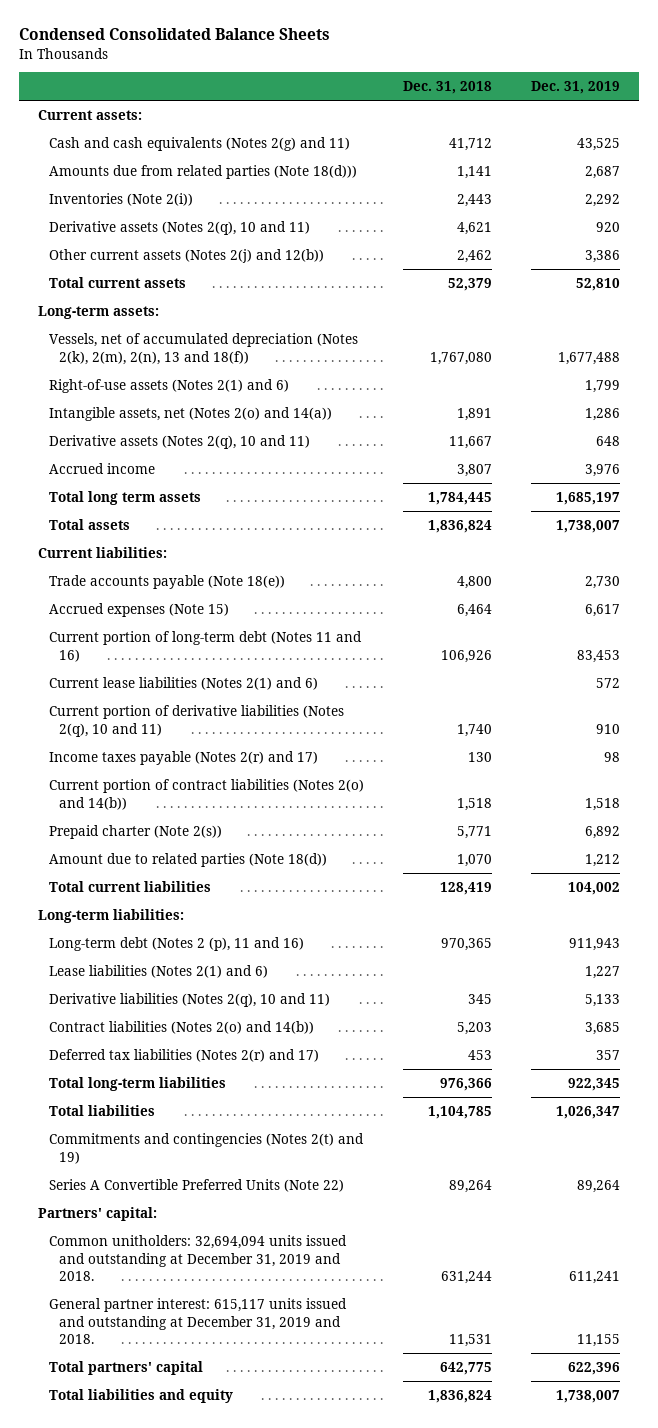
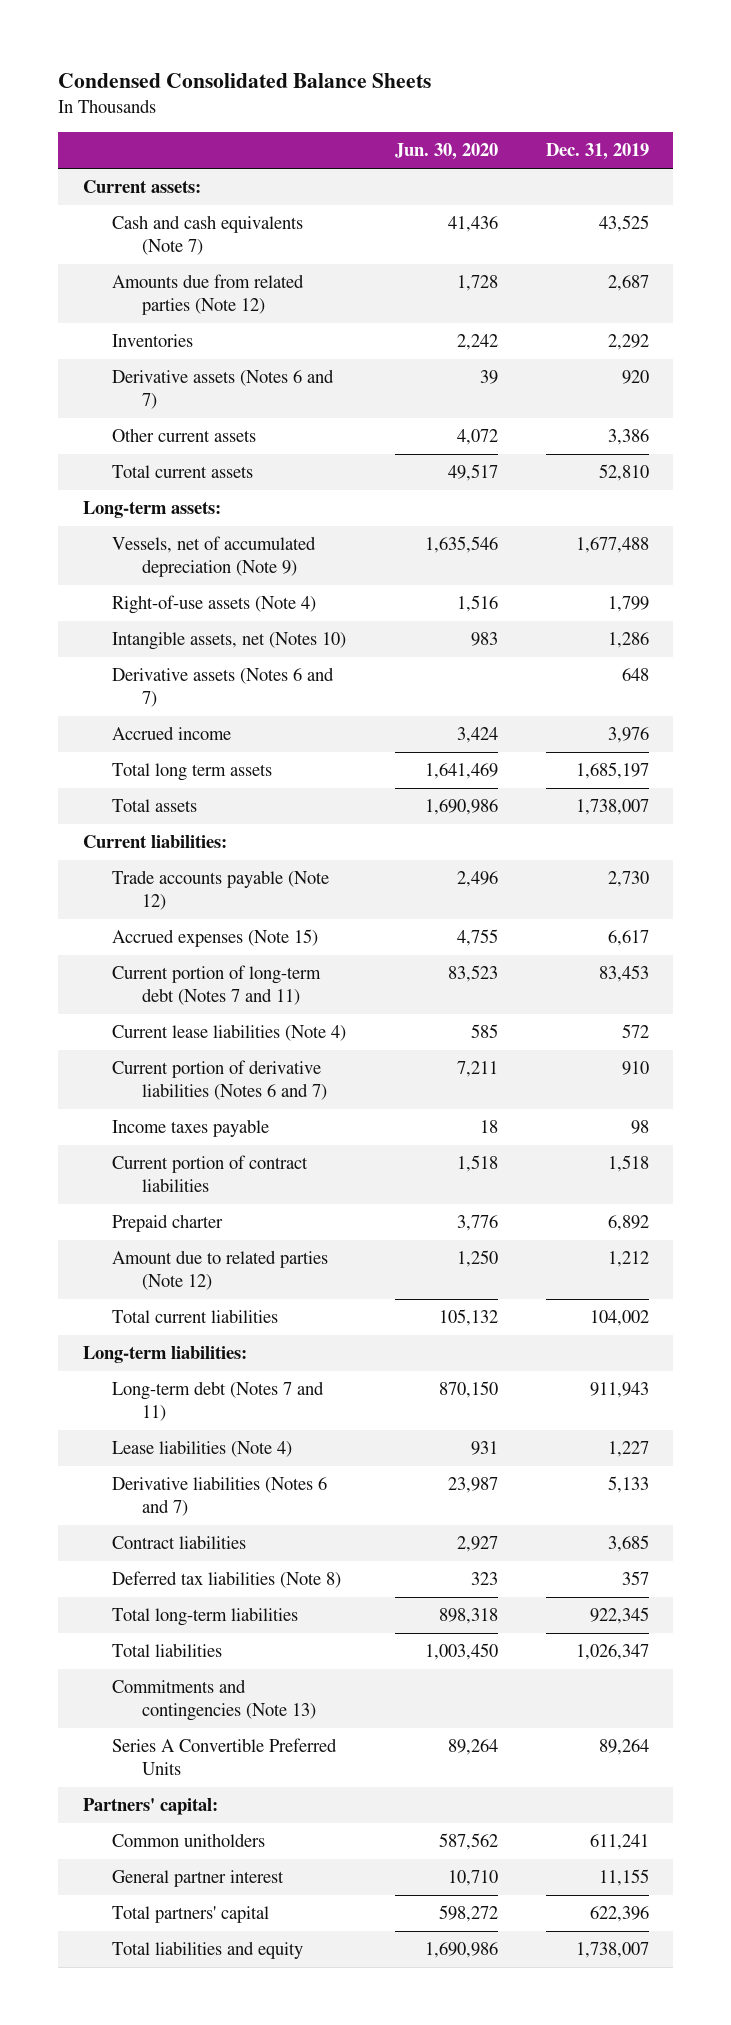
- | Dec. 31, 2018 | Dec. 31, 2019
+ | Jun. 30, 2020 | Dec. 31, 2019
- Cash and cash equivalents (Notes 2(g) and 11) | 41,712 | 43,525
- Amounts due from related parties (Note 18(d))) | 1,141 | 2,687
- Inventories (Note 2(i)) | 2,443 | 2,292
- Derivative assets (Notes 2(q), 10 and 11) | 4,621 | 920
- Other current assets (Notes 2(j) and 12(b)) | 2,462 | 3,386
+ Cash and cash equivalents (Note 7) | 41,436 | 43,525
+ Amounts due from related parties (Note 12) | 1,728 | 2,687
+ Inventories | 2,242 | 2,292
+ Derivative assets (Notes 6 and 7) | 39 | 920
+ Other current assets | 4,072 | 3,386
- Vessels, net of accumulated depreciation (Notes 2(k), 2(m), 2(n), 13 and 18(f)) | 1,767,080 | 1,677,488
- Right-of-use assets (Notes 2(1) and 6) | | 1,799
- Intangible assets, net (Notes 2(o) and 14(a)) | 1,891 | 1,286
- Derivative assets (Notes 2(q), 10 and 11) | 11,667 | 648
+ Vessels, net of accumulated depreciation (Note 9) | 1,635,546 | 1,677,488
+ Right-of-use assets (Note 4) | 1,516 | 1,799
+ Intangible assets, net (Notes 10) | 983 | 1,286
+ Derivative assets (Notes 6 and 7) | | 648
- Trade accounts payable (Note 18(e)) | 4,800 | 2,730
+ Trade accounts payable (Note 12) | 2,496 | 2,730
- Current portion of long-term debt (Notes 11 and 16) | 106,926 | 83,453
- Current lease liabilities (Notes 2(1) and 6) | | 572
- Current portion of derivative liabilities (Notes 2(q), 10 and 11) | 1,740 | 910
- Income taxes payable (Notes 2(r) and 17) | 130 | 98
- Current portion of contract liabilities (Notes 2(o) and 14(b)) | 1,518 | 1,518
- Prepaid charter (Note 2(s)) | 5,771 | 6,892
- Amount due to related parties (Note 18(d)) | 1,070 | 1,212
+ Current portion of long-term debt (Notes 7 and 11) | 83,523 | 83,453
+ Current lease liabilities (Note 4) | 585 | 572
+ Current portion of derivative liabilities (Notes 6 and 7) | 7,211 | 910
+ Income taxes payable | 18 | 98
+ Current portion of contract liabilities | 1,518 | 1,518
+ Prepaid charter | 3,776 | 6,892
+ Amount due to related parties (Note 12) | 1,250 | 1,212
- Long-term debt (Notes 2 (p), 11 and 16) | 970,365 | 911,943
- Lease liabilities (Notes 2(1) and 6) | | 1,227
- Derivative liabilities (Notes 2(q), 10 and 11) | 345 | 5,133
- Contract liabilities (Notes 2(o) and 14(b)) | 5,203 | 3,685
- Deferred tax liabilities (Notes 2(r) and 17) | 453 | 357
+ Long-term debt (Notes 7 and 11) | 870,150 | 911,943
+ Lease liabilities (Note 4) | 931 | 1,227
+ Derivative liabilities (Notes 6 and 7) | 23,987 | 5,133
+ Contract liabilities | 2,927 | 3,685
+ Deferred tax liabilities (Note 8) | 323 | 357
- Commitments and contingencies (Notes 2(t) and 19)
- Series A Convertible Preferred Units (Note 22) | 89,264 | 89,264
+ Commitments and contingencies (Note 13)
+ Series A Convertible Preferred Units | 89,264 | 89,264
- Common unitholders: 32,694,094 units issued and outstanding at December 31, 2019 and 2018. | 631,244 | 611,241
- General partner interest: 615,117 units issued and outstanding at December 31, 2019 and 2018. | 11,531 | 11,155
+ Common unitholders | 587,562 | 611,241
+ General partner interest | 10,710 | 11,155

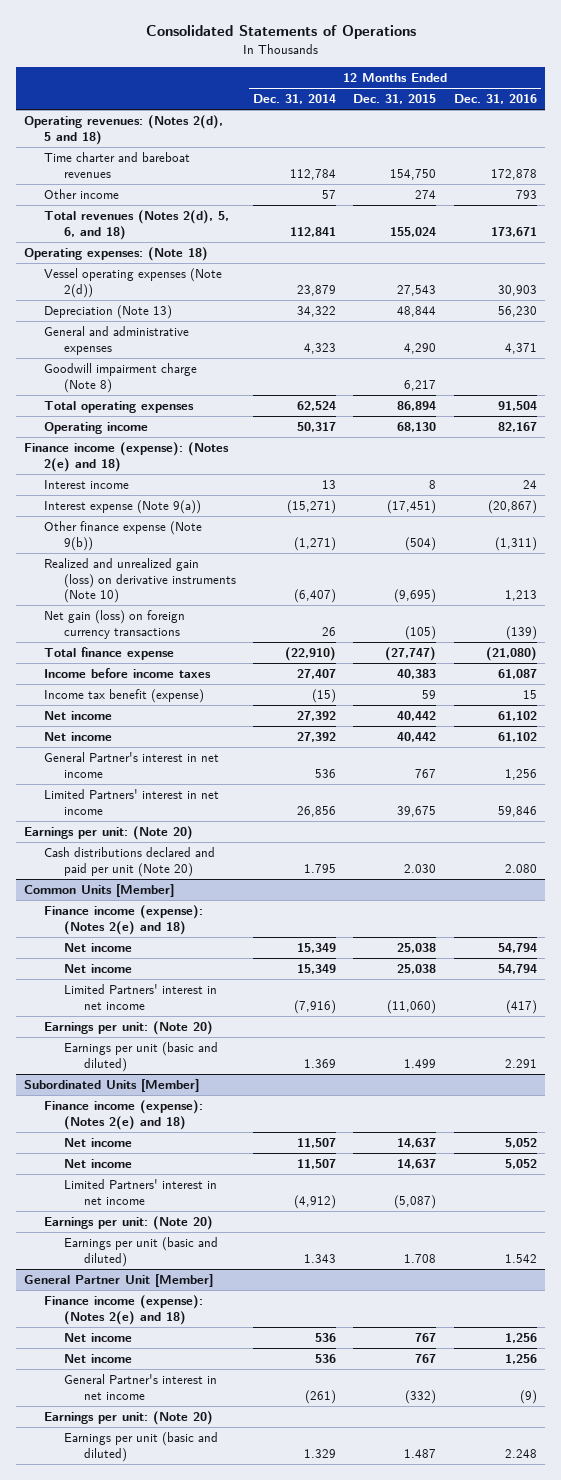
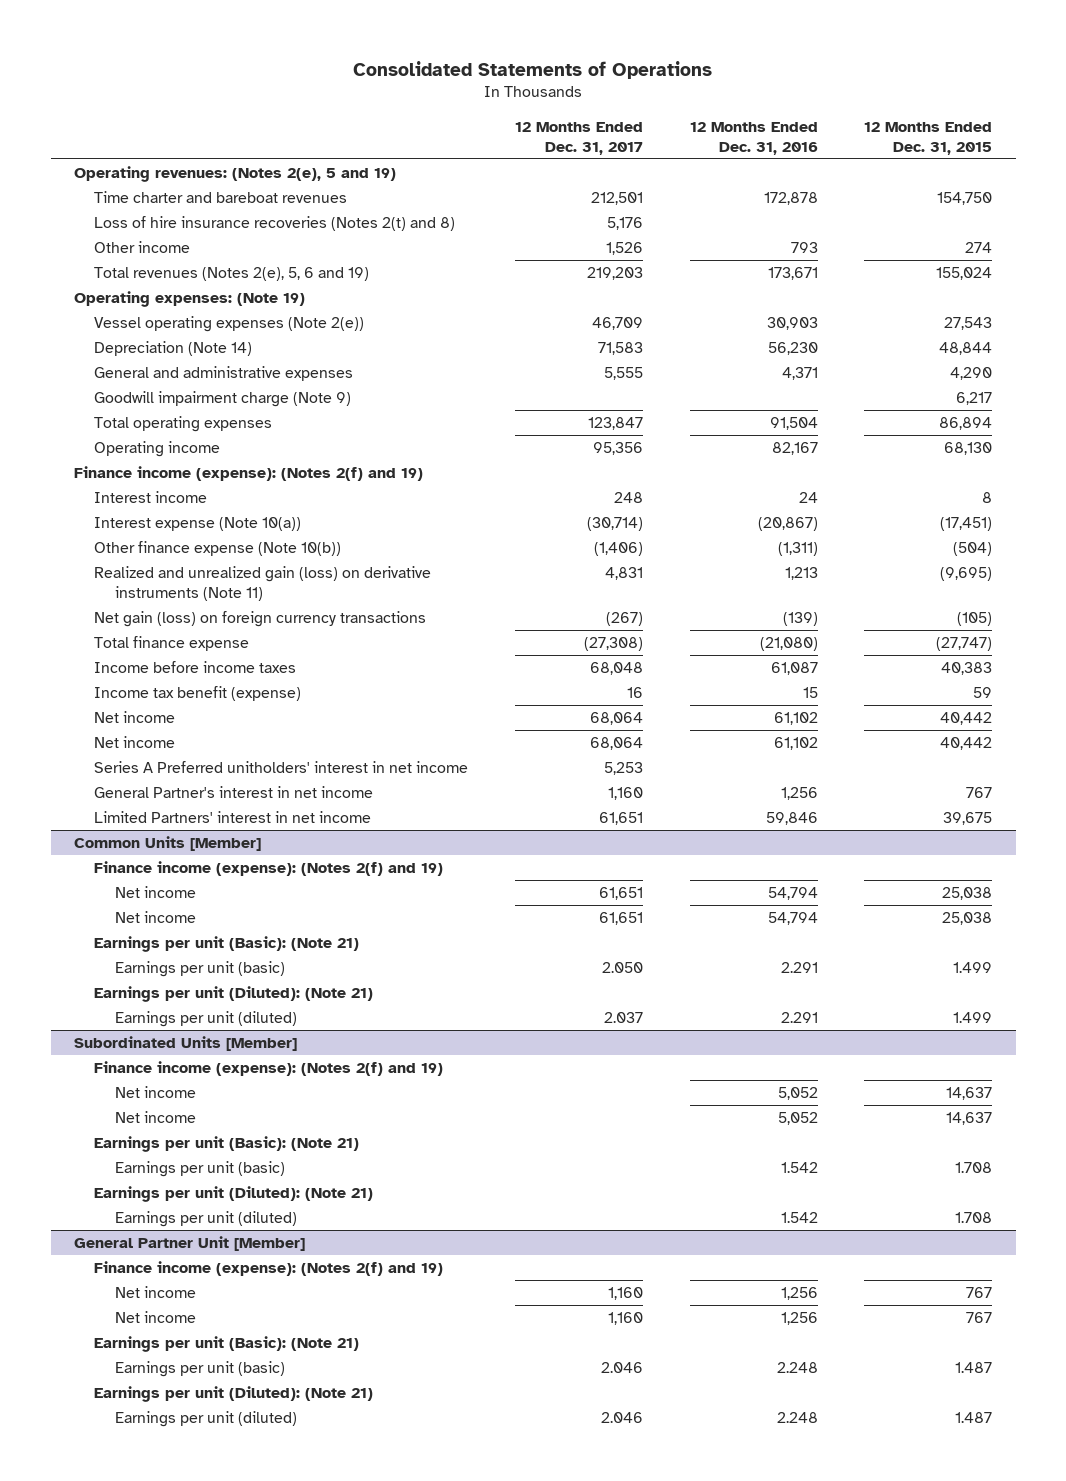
- | 12 Months Ended Dec. 31, 2014 | 12 Months Ended Dec. 31, 2015 | 12 Months Ended Dec. 31, 2016
+ | 12 Months Ended Dec. 31, 2017 | 12 Months Ended Dec. 31, 2016 | 12 Months Ended Dec. 31, 2015
- Operating revenues: (Notes 2(d), 5 and 18)
+ Operating revenues: (Notes 2(e), 5 and 19)
+ Loss of hire insurance recoveries (Notes 2(t) and 8) | 5,176 | |
- Total revenues (Notes 2(d), 5, 6, and 18) | 112,841 | 155,024 | 173,671
- Operating expenses: (Note 18)
- Vessel operating expenses (Note 2(d)) | 23,879 | 27,543 | 30,903
- Depreciation (Note 13) | 34,322 | 48,844 | 56,230
+ Total revenues (Notes 2(e), 5, 6 and 19) | 219,203 | 173,671 | 155,024
+ Operating expenses: (Note 19)
+ Vessel operating expenses (Note 2(e)) | 46,709 | 30,903 | 27,543
+ Depreciation (Note 14) | 71,583 | 56,230 | 48,844
- Goodwill impairment charge (Note 8) | | 6,217 |
+ Goodwill impairment charge (Note 9) | | | 6,217
- Finance income (expense): (Notes 2(e) and 18)
+ Finance income (expense): (Notes 2(f) and 19)
- Interest expense (Note 9(a)) | (15,271) | (17,451) | (20,867)
- Other finance expense (Note 9(b)) | (1,271) | (504) | (1,311)
- Realized and unrealized gain (loss) on derivative instruments (Note 10) | (6,407) | (9,695) | 1,213
+ Interest expense (Note 10(a)) | (30,714) | (20,867) | (17,451)
+ Other finance expense (Note 10(b)) | (1,406) | (1,311) | (504)
+ Realized and unrealized gain (loss) on derivative instruments (Note 11) | 4,831 | 1,213 | (9,695)
+ Series A Preferred unitholders' interest in net income | 5,253 | |
- Earnings per unit: (Note 20)
- Cash distributions declared and paid per unit (Note 20) | 1.795 | 2.030 | 2.080
@ Common Units [Member]
- Finance income (expense): (Notes 2(e) and 18)
+ Finance income (expense): (Notes 2(f) and 19)
- Limited Partners' interest in net income | (7,916) | (11,060) | (417)
- Earnings per unit: (Note 20)
- Earnings per unit (basic and diluted) | 1.369 | 1.499 | 2.291
+ Earnings per unit (Basic): (Note 21)
+ Earnings per unit (basic) | 2.050 | 2.291 | 1.499
+ Earnings per unit (Diluted): (Note 21)
+ Earnings per unit (diluted) | 2.037 | 2.291 | 1.499
@ Subordinated Units [Member]
- Finance income (expense): (Notes 2(e) and 18)
+ Finance income (expense): (Notes 2(f) and 19)
- Limited Partners' interest in net income | (4,912) | (5,087) |
- Earnings per unit: (Note 20)
- Earnings per unit (basic and diluted) | 1.343 | 1.708 | 1.542
+ Earnings per unit (Basic): (Note 21)
+ Earnings per unit (basic) | | 1.542 | 1.708
+ Earnings per unit (Diluted): (Note 21)
+ Earnings per unit (diluted) | | 1.542 | 1.708
@ General Partner Unit [Member]
- Finance income (expense): (Notes 2(e) and 18)
+ Finance income (expense): (Notes 2(f) and 19)
- General Partner's interest in net income | (261) | (332) | (9)
- Earnings per unit: (Note 20)
- Earnings per unit (basic and diluted) | 1.329 | 1.487 | 2.248
+ Earnings per unit (Basic): (Note 21)
+ Earnings per unit (basic) | 2.046 | 2.248 | 1.487
+ Earnings per unit (Diluted): (Note 21)
+ Earnings per unit (diluted) | 2.046 | 2.248 | 1.487

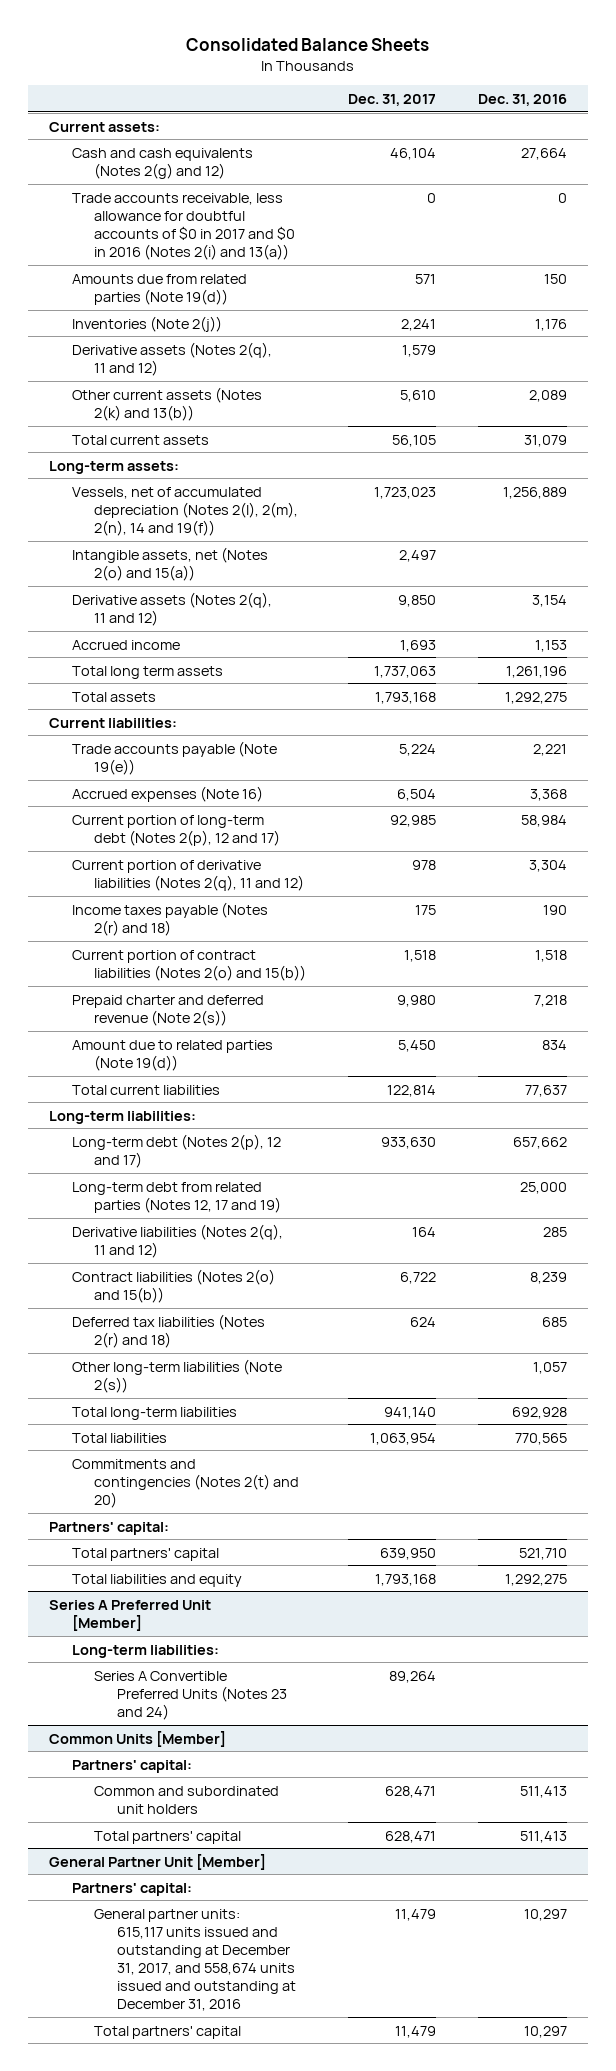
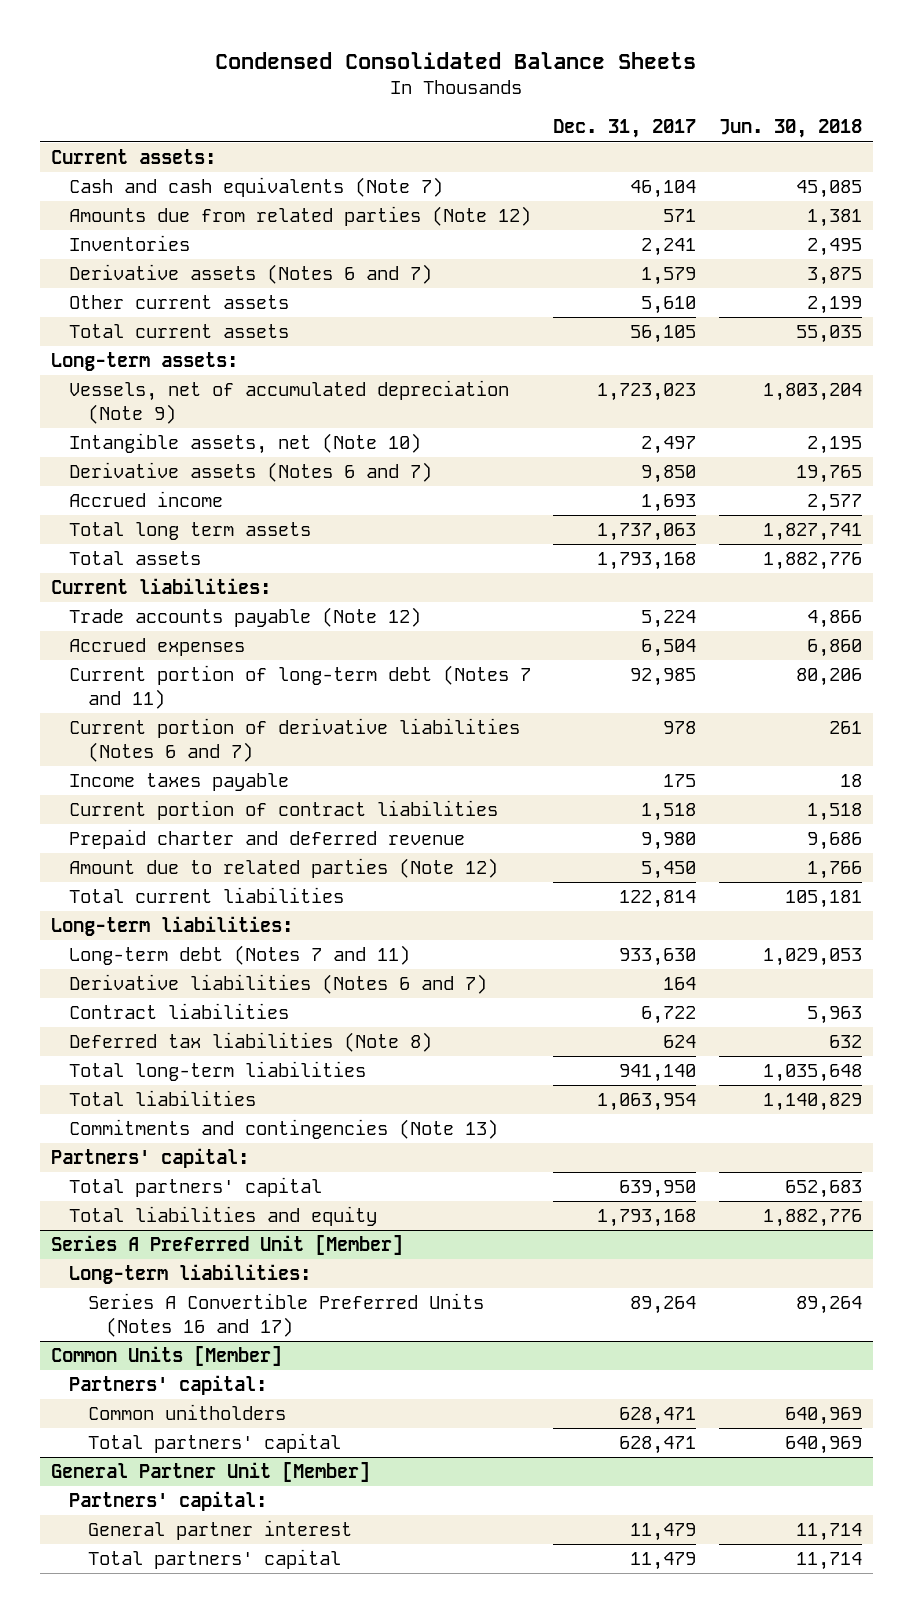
- Consolidated Balance Sheets
+ Condensed Consolidated Balance Sheets
- | Dec. 31, 2017 | Dec. 31, 2016
+ | Dec. 31, 2017 | Jun. 30, 2018
- Cash and cash equivalents (Notes 2(g) and 12) | 46,104 | 27,664
- Trade accounts receivable, less allowance for doubtful accounts of $0 in 2017 and $0 in 2016 (Notes 2(i) and 13(a)) | 0 | 0
- Amounts due from related parties (Note 19(d)) | 571 | 150
- Inventories (Note 2(j)) | 2,241 | 1,176
- Derivative assets (Notes 2(q), 11 and 12) | 1,579 |
- Other current assets (Notes 2(k) and 13(b)) | 5,610 | 2,089
+ Cash and cash equivalents (Note 7) | 46,104 | 45,085
+ Amounts due from related parties (Note 12) | 571 | 1,381
+ Inventories | 2,241 | 2,495
+ Derivative assets (Notes 6 and 7) | 1,579 | 3,875
+ Other current assets | 5,610 | 2,199
- Vessels, net of accumulated depreciation (Notes 2(l), 2(m), 2(n), 14 and 19(f)) | 1,723,023 | 1,256,889
- Intangible assets, net (Notes 2(o) and 15(a)) | 2,497 |
- Derivative assets (Notes 2(q), 11 and 12) | 9,850 | 3,154
+ Vessels, net of accumulated depreciation (Note 9) | 1,723,023 | 1,803,204
+ Intangible assets, net (Note 10) | 2,497 | 2,195
+ Derivative assets (Notes 6 and 7) | 9,850 | 19,765
- Trade accounts payable (Note 19(e)) | 5,224 | 2,221
- Accrued expenses (Note 16) | 6,504 | 3,368
- Current portion of long-term debt (Notes 2(p), 12 and 17) | 92,985 | 58,984
- Current portion of derivative liabilities (Notes 2(q), 11 and 12) | 978 | 3,304
- Income taxes payable (Notes 2(r) and 18) | 175 | 190
- Current portion of contract liabilities (Notes 2(o) and 15(b)) | 1,518 | 1,518
- Prepaid charter and deferred revenue (Note 2(s)) | 9,980 | 7,218
- Amount due to related parties (Note 19(d)) | 5,450 | 834
+ Trade accounts payable (Note 12) | 5,224 | 4,866
+ Accrued expenses | 6,504 | 6,860
+ Current portion of long-term debt (Notes 7 and 11) | 92,985 | 80,206
+ Current portion of derivative liabilities (Notes 6 and 7) | 978 | 261
+ Income taxes payable | 175 | 18
+ Current portion of contract liabilities | 1,518 | 1,518
+ Prepaid charter and deferred revenue | 9,980 | 9,686
+ Amount due to related parties (Note 12) | 5,450 | 1,766
- Long-term debt (Notes 2(p), 12 and 17) | 933,630 | 657,662
- Long-term debt from related parties (Notes 12, 17 and 19) | | 25,000
- Derivative liabilities (Notes 2(q), 11 and 12) | 164 | 285
- Contract liabilities (Notes 2(o) and 15(b)) | 6,722 | 8,239
- Deferred tax liabilities (Notes 2(r) and 18) | 624 | 685
- Other long-term liabilities (Note 2(s)) | | 1,057
+ Long-term debt (Notes 7 and 11) | 933,630 | 1,029,053
+ Derivative liabilities (Notes 6 and 7) | 164 |
+ Contract liabilities | 6,722 | 5,963
+ Deferred tax liabilities (Note 8) | 624 | 632
- Commitments and contingencies (Notes 2(t) and 20)
+ Commitments and contingencies (Note 13)
@ Series A Preferred Unit [Member]
- Series A Convertible Preferred Units (Notes 23 and 24) | 89,264 |
+ Series A Convertible Preferred Units (Notes 16 and 17) | 89,264 | 89,264
@ Common Units [Member]
- Common and subordinated unit holders | 628,471 | 511,413
+ Common unitholders | 628,471 | 640,969
@ General Partner Unit [Member]
- General partner units: 615,117 units issued and outstanding at December 31, 2017, and 558,674 units issued and outstanding at December 31, 2016 | 11,479 | 10,297
+ General partner interest | 11,479 | 11,714

